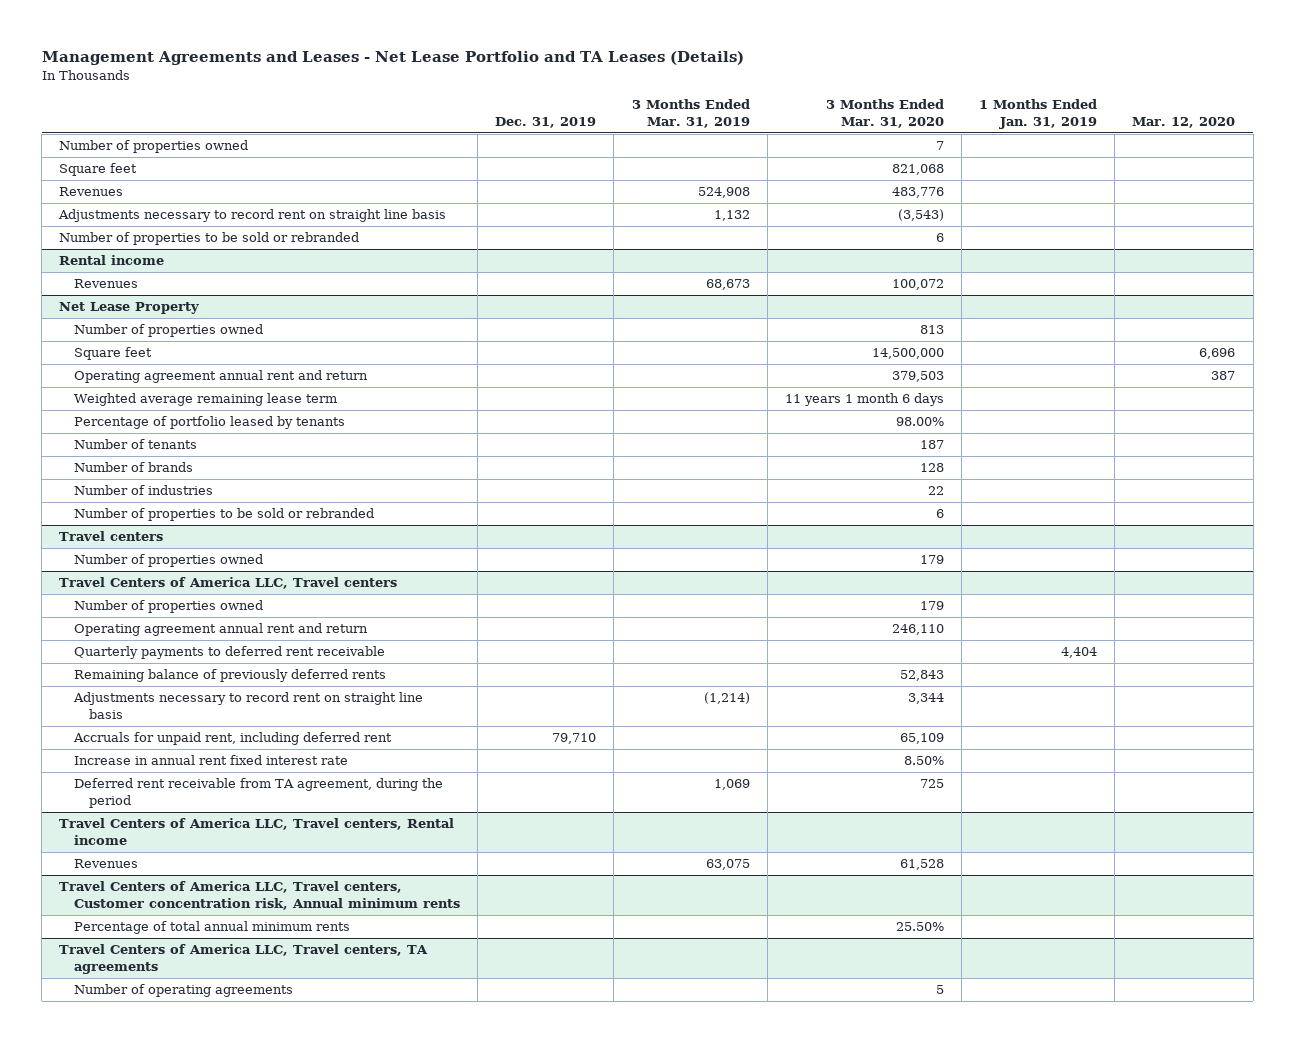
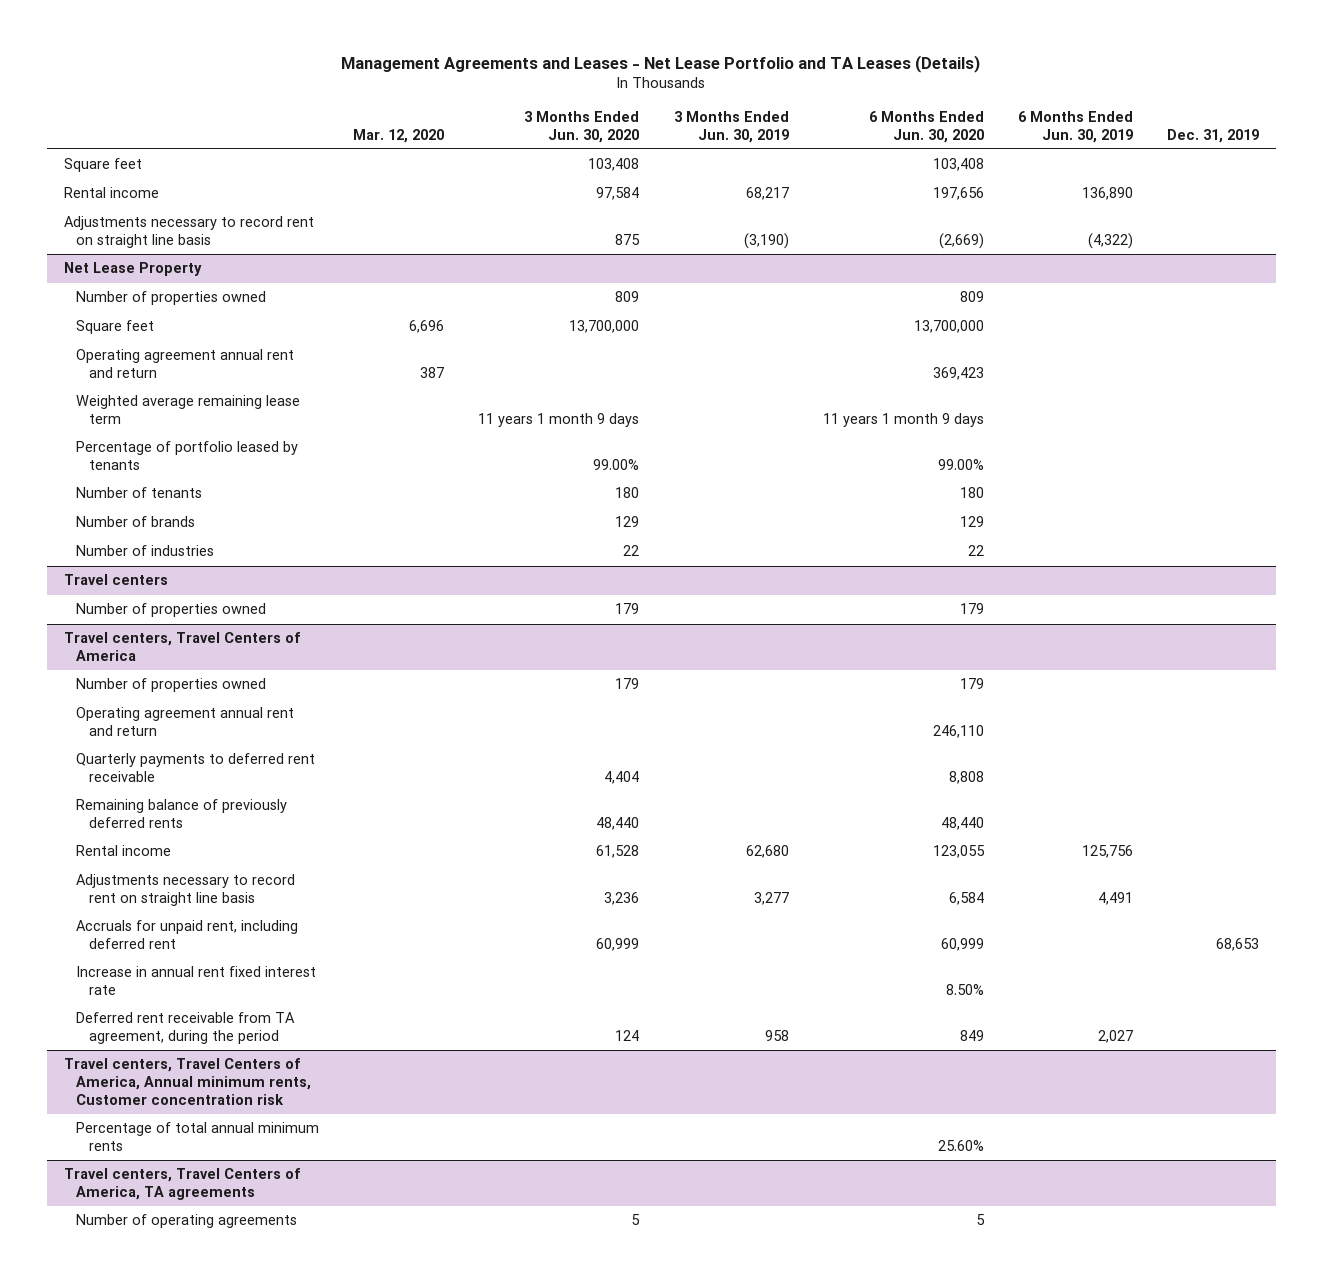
- | Dec. 31, 2019 | 3 Months Ended Mar. 31, 2019 | 3 Months Ended Mar. 31, 2020 | 1 Months Ended Jan. 31, 2019 | Mar. 12, 2020
+ | Mar. 12, 2020 | 3 Months Ended Jun. 30, 2020 | 3 Months Ended Jun. 30, 2019 | 6 Months Ended Jun. 30, 2020 | 6 Months Ended Jun. 30, 2019 | Dec. 31, 2019
- Number of properties owned | | | 7 | |
- Revenues | | 524,908 | 483,776 | |
+ Rental income | | 97,584 | 68,217 | 197,656 | 136,890 |
- Number of properties to be sold or rebranded | | | 6 | |
- Rental income
- Revenues | | 68,673 | 100,072 | |
@ Net Lease Property
- Number of properties to be sold or rebranded | | | 6 | |
- Travel Centers of America LLC, Travel centers
+ Travel centers, Travel Centers of America
+ Rental income | | 61,528 | 62,680 | 123,055 | 125,756 |
- Accruals for unpaid rent, including deferred rent | 79,710 | | 65,109 | |
+ Accruals for unpaid rent, including deferred rent | | 60,999 | | 60,999 | | 68,653
- Travel Centers of America LLC, Travel centers, Rental income
- Revenues | | 63,075 | 61,528 | |
- Travel Centers of America LLC, Travel centers, Customer concentration risk, Annual minimum rents
+ Travel centers, Travel Centers of America, Annual minimum rents, Customer concentration risk
- Travel Centers of America LLC, Travel centers, TA agreements
+ Travel centers, Travel Centers of America, TA agreements

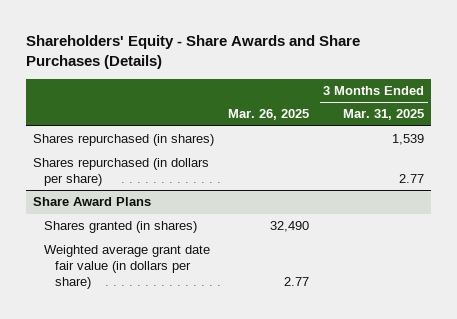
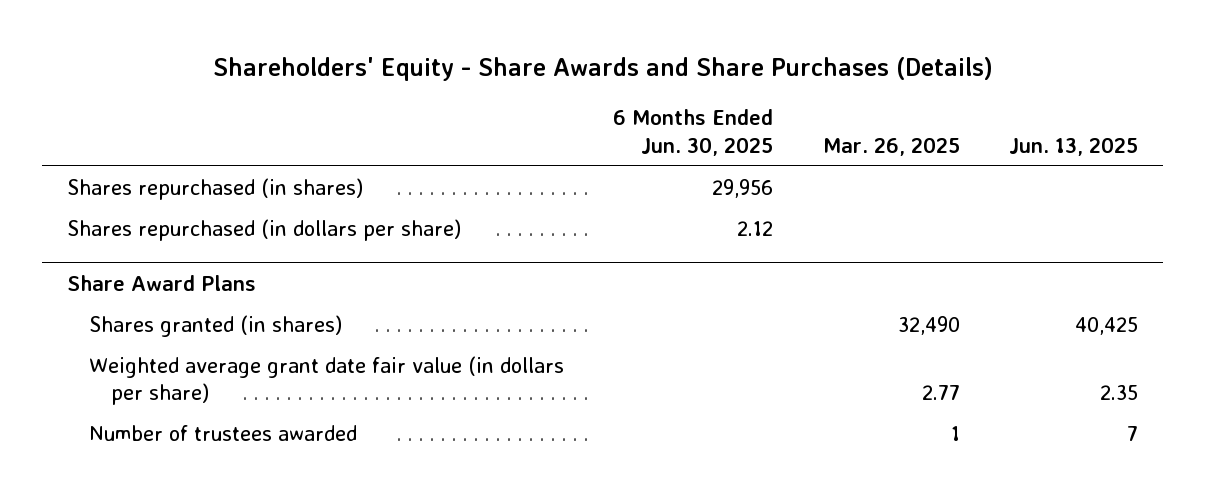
- | Mar. 26, 2025 | 3 Months Ended Mar. 31, 2025
+ | 6 Months Ended Jun. 30, 2025 | Mar. 26, 2025 | Jun. 13, 2025
@ Share Award Plans
+ Number of trustees awarded | | 1 | 7

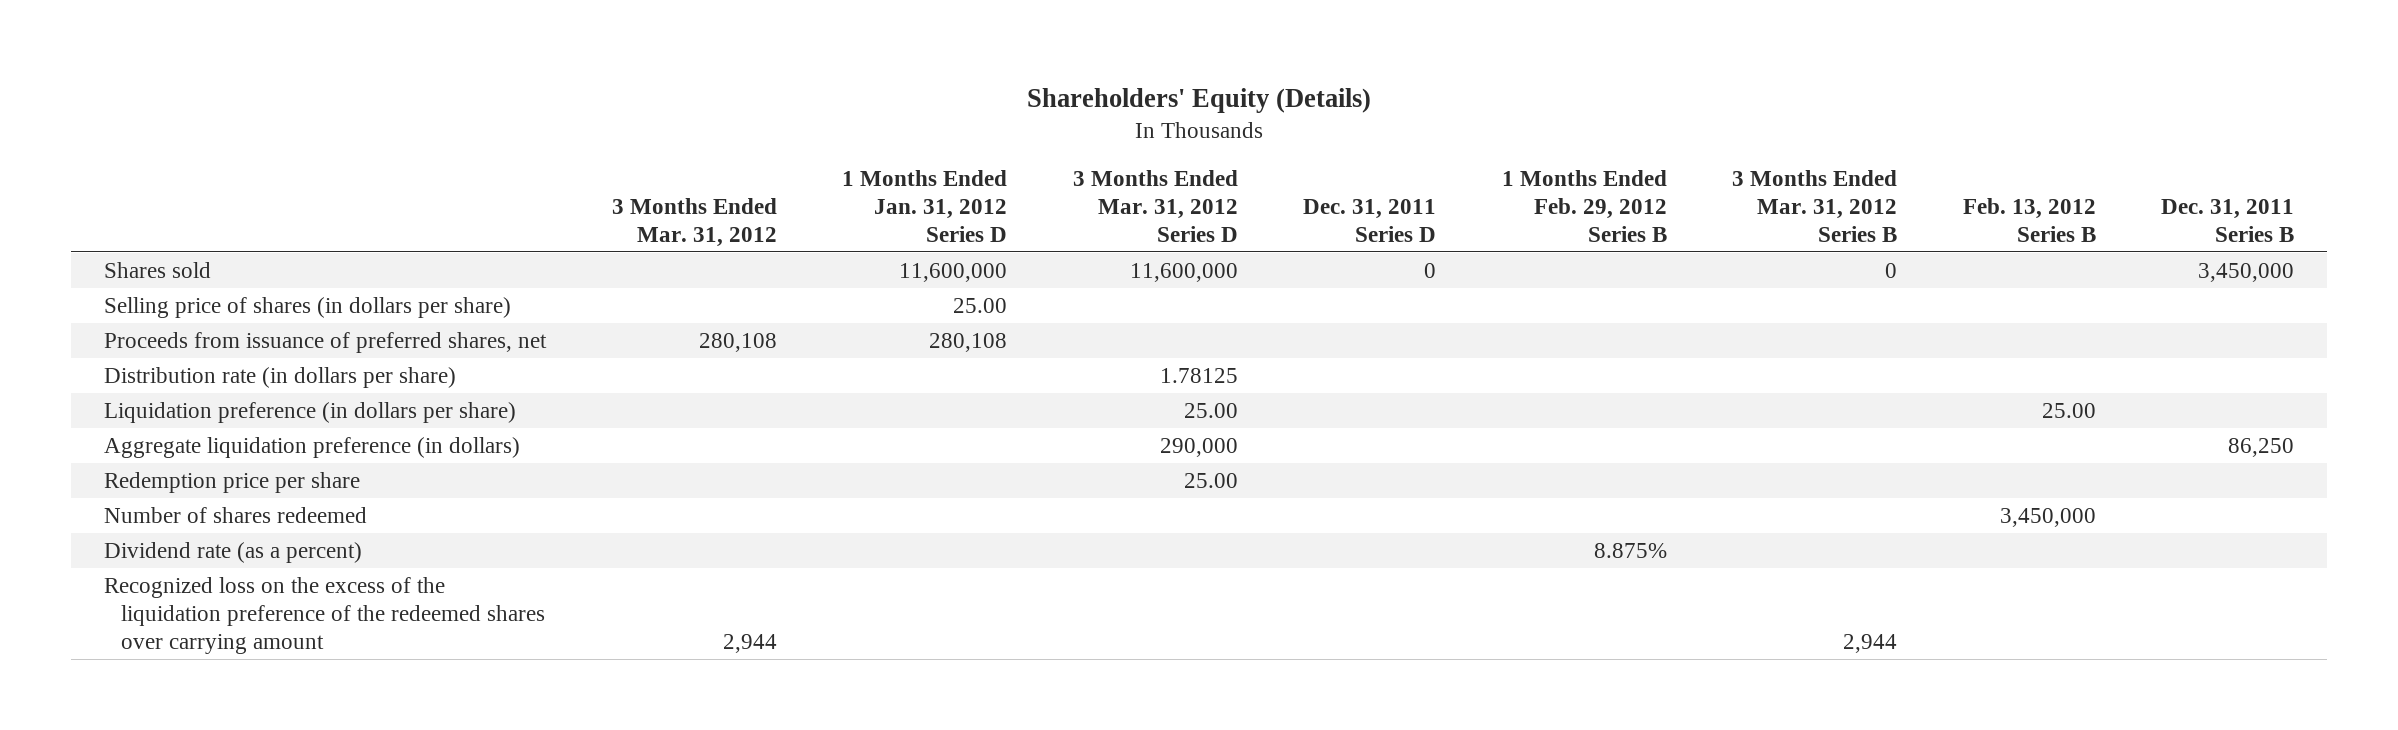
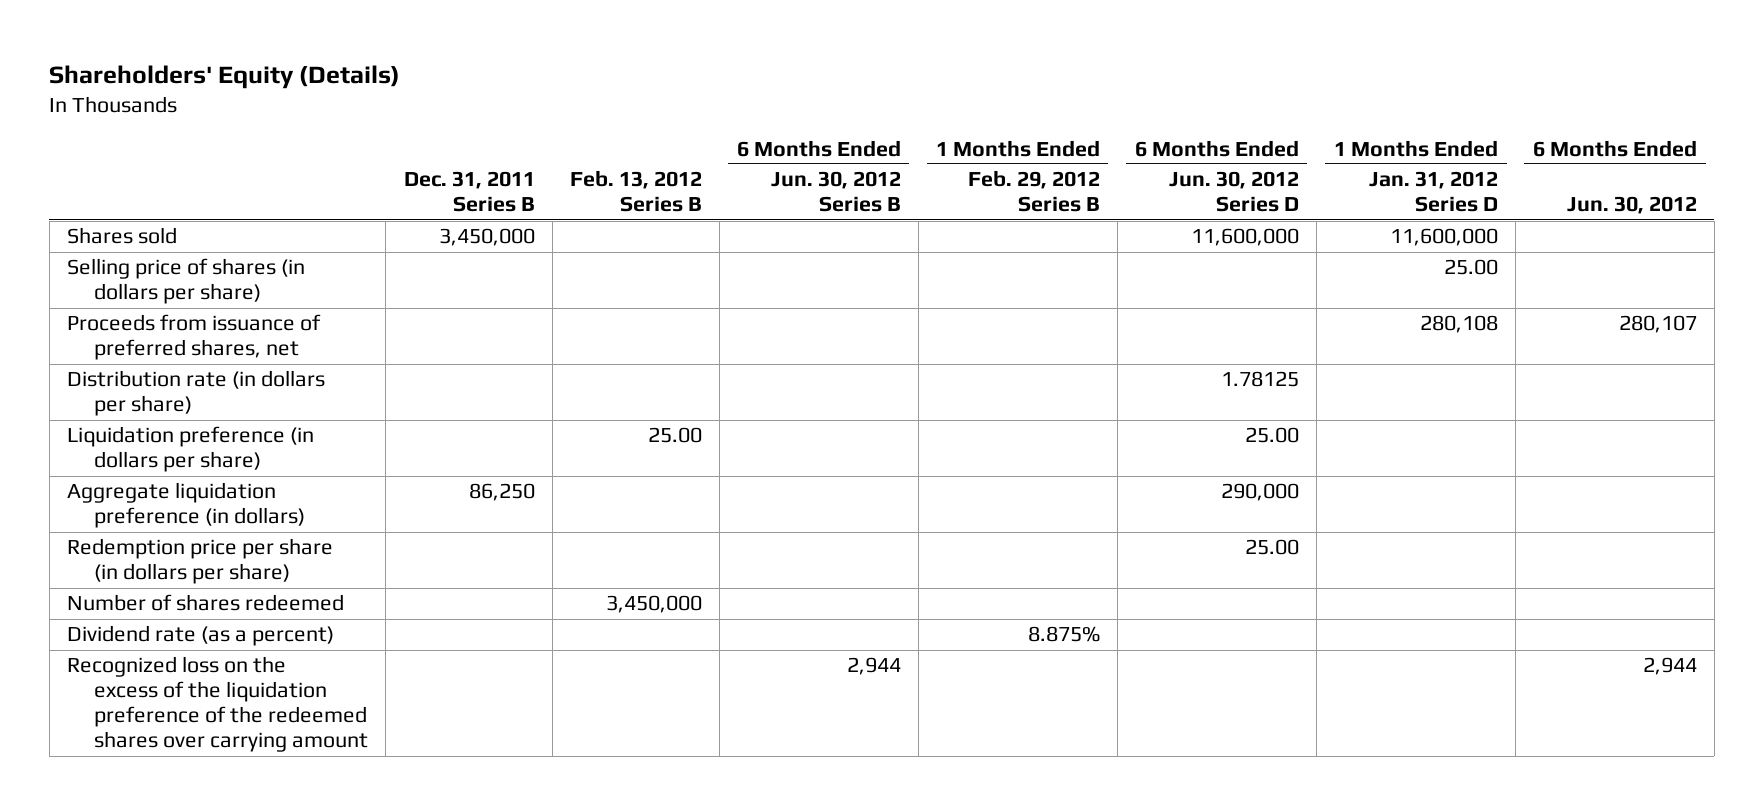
- | 3 Months Ended Mar. 31, 2012 | 1 Months Ended Jan. 31, 2012 Series D | 3 Months Ended Mar. 31, 2012 Series D | Dec. 31, 2011 Series D | 1 Months Ended Feb. 29, 2012 Series B | 3 Months Ended Mar. 31, 2012 Series B | Feb. 13, 2012 Series B | Dec. 31, 2011 Series B
+ | Dec. 31, 2011 Series B | Feb. 13, 2012 Series B | 6 Months Ended Jun. 30, 2012 Series B | 1 Months Ended Feb. 29, 2012 Series B | 6 Months Ended Jun. 30, 2012 Series D | 1 Months Ended Jan. 31, 2012 Series D | 6 Months Ended Jun. 30, 2012
- Redemption price per share | | | 25.00 | | | | |
+ Redemption price per share (in dollars per share) | | | | | 25.00 | |

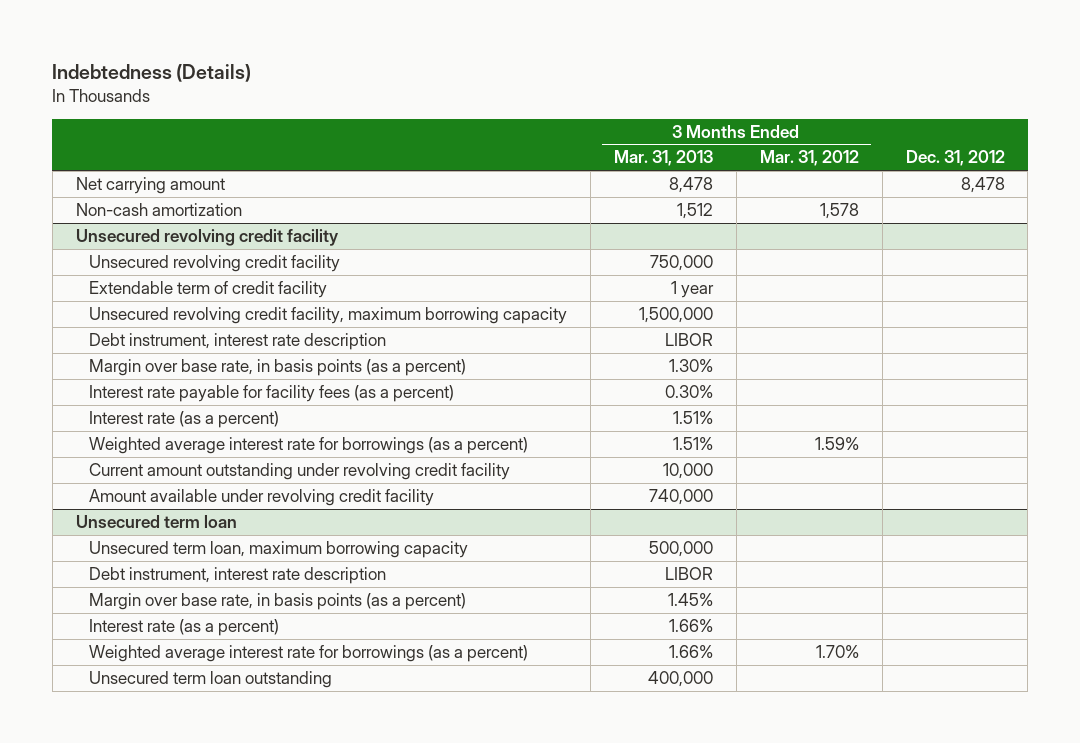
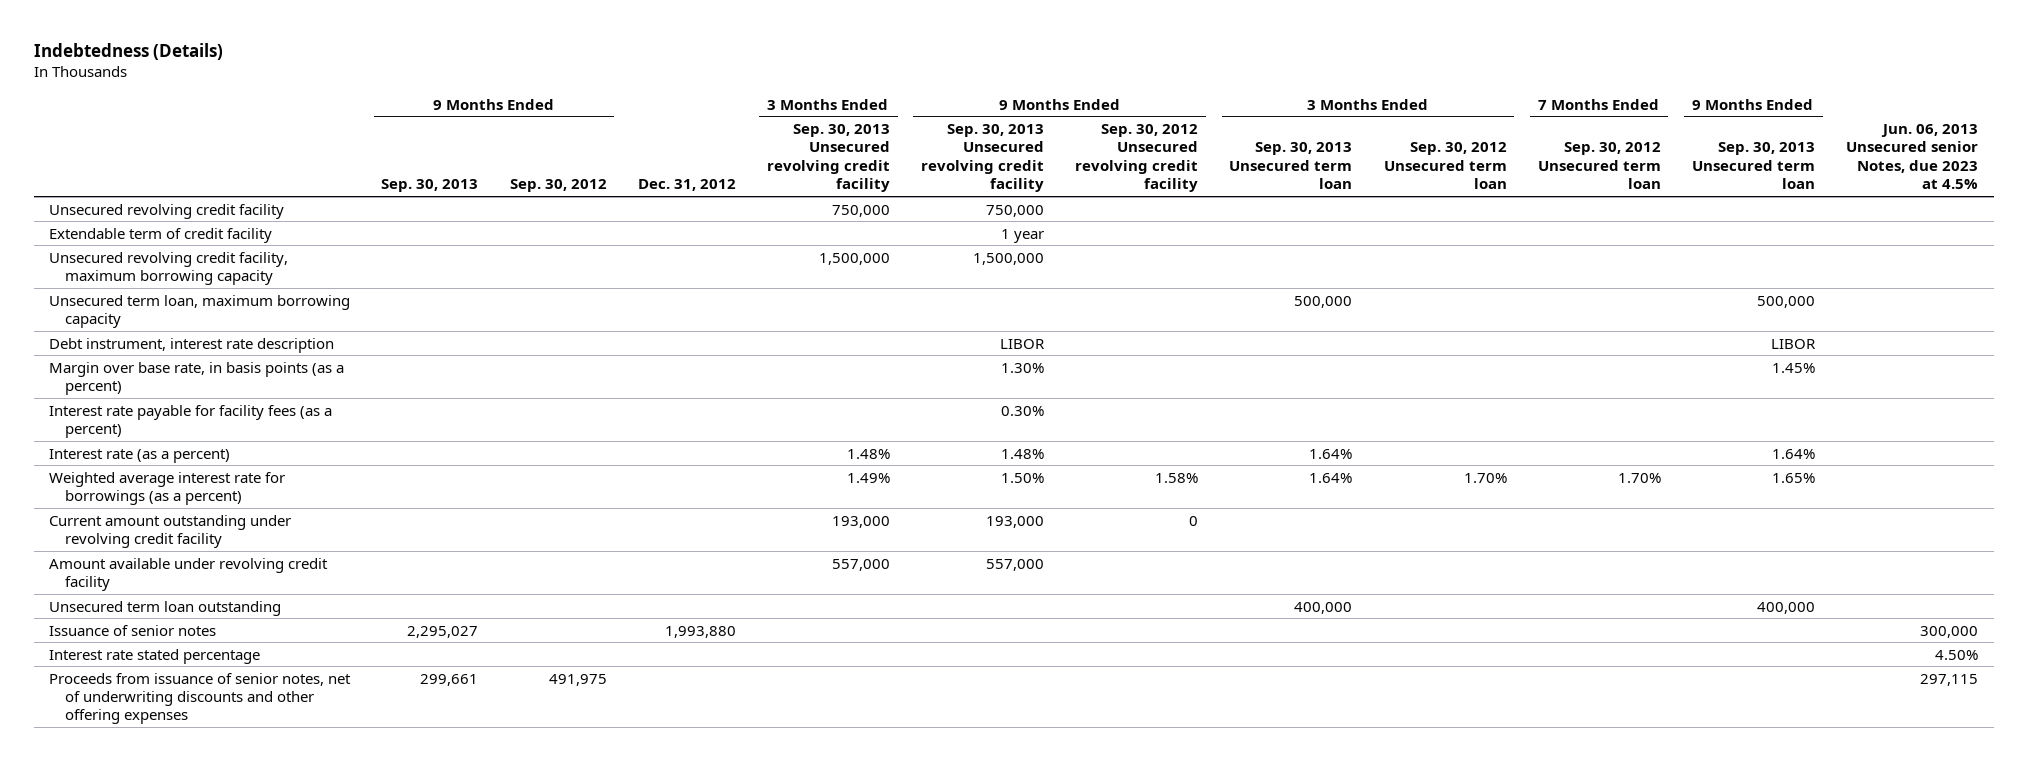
- | 3 Months Ended Mar. 31, 2013 | 3 Months Ended Mar. 31, 2012 | Dec. 31, 2012
+ | 9 Months Ended Sep. 30, 2013 | 9 Months Ended Sep. 30, 2012 | Dec. 31, 2012 | 3 Months Ended Sep. 30, 2013 Unsecured revolving credit facility | 9 Months Ended Sep. 30, 2013 Unsecured revolving credit facility | 9 Months Ended Sep. 30, 2012 Unsecured revolving credit facility | 3 Months Ended Sep. 30, 2013 Unsecured term loan | 3 Months Ended Sep. 30, 2012 Unsecured term loan | 7 Months Ended Sep. 30, 2012 Unsecured term loan | 9 Months Ended Sep. 30, 2013 Unsecured term loan | Jun. 06, 2013 Unsecured senior Notes, due 2023 at 4.5%
- Net carrying amount | 8,478 | | 8,478
- Non-cash amortization | 1,512 | 1,578 |
- Unsecured revolving credit facility
- Unsecured revolving credit facility | 750,000 | |
- Extendable term of credit facility | 1 year | |
- Unsecured revolving credit facility, maximum borrowing capacity | 1,500,000 | |
- Debt instrument, interest rate description | LIBOR | |
- Margin over base rate, in basis points (as a percent) | 1.30% | |
- Interest rate payable for facility fees (as a percent) | 0.30% | |
- Interest rate (as a percent) | 1.51% | |
- Weighted average interest rate for borrowings (as a percent) | 1.51% | 1.59% |
- Current amount outstanding under revolving credit facility | 10,000 | |
- Amount available under revolving credit facility | 740,000 | |
- Unsecured term loan
- Unsecured term loan, maximum borrowing capacity | 500,000 | |
- Debt instrument, interest rate description | LIBOR | |
- Margin over base rate, in basis points (as a percent) | 1.45% | |
- Interest rate (as a percent) | 1.66% | |
- Weighted average interest rate for borrowings (as a percent) | 1.66% | 1.70% |
- Unsecured term loan outstanding | 400,000 | |
+ Unsecured revolving credit facility | | | | 750,000 | 750,000 | | | | | |
+ Extendable term of credit facility | | | | | 1 year | | | | | |
+ Unsecured revolving credit facility, maximum borrowing capacity | | | | 1,500,000 | 1,500,000 | | | | | |
+ Unsecured term loan, maximum borrowing capacity | | | | | | | 500,000 | | | 500,000 |
+ Debt instrument, interest rate description | | | | | LIBOR | | | | | LIBOR |
+ Margin over base rate, in basis points (as a percent) | | | | | 1.30% | | | | | 1.45% |
+ Interest rate payable for facility fees (as a percent) | | | | | 0.30% | | | | | |
+ Interest rate (as a percent) | | | | 1.48% | 1.48% | | 1.64% | | | 1.64% |
+ Weighted average interest rate for borrowings (as a percent) | | | | 1.49% | 1.50% | 1.58% | 1.64% | 1.70% | 1.70% | 1.65% |
+ Current amount outstanding under revolving credit facility | | | | 193,000 | 193,000 | 0 | | | | |
+ Amount available under revolving credit facility | | | | 557,000 | 557,000 | | | | | |
+ Unsecured term loan outstanding | | | | | | | 400,000 | | | 400,000 |
+ Issuance of senior notes | 2,295,027 | | 1,993,880 | | | | | | | | 300,000
+ Interest rate stated percentage | | | | | | | | | | | 4.50%
+ Proceeds from issuance of senior notes, net of underwriting discounts and other offering expenses | 299,661 | 491,975 | | | | | | | | | 297,115

